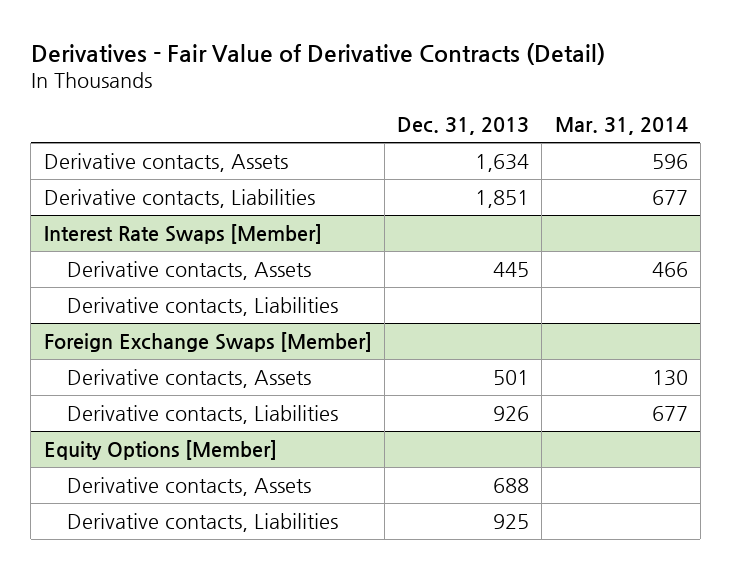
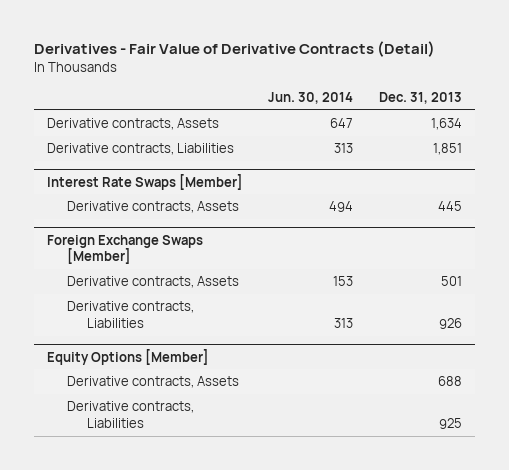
- | Dec. 31, 2013 | Mar. 31, 2014
+ | Jun. 30, 2014 | Dec. 31, 2013
- Derivative contacts, Assets | 1,634 | 596
- Derivative contacts, Liabilities | 1,851 | 677
+ Derivative contracts, Assets | 647 | 1,634
+ Derivative contracts, Liabilities | 313 | 1,851
@ Interest Rate Swaps [Member]
- Derivative contacts, Assets | 445 | 466
- Derivative contacts, Liabilities
+ Derivative contracts, Assets | 494 | 445
@ Foreign Exchange Swaps [Member]
- Derivative contacts, Assets | 501 | 130
- Derivative contacts, Liabilities | 926 | 677
+ Derivative contracts, Assets | 153 | 501
+ Derivative contracts, Liabilities | 313 | 926
@ Equity Options [Member]
- Derivative contacts, Assets | 688 |
- Derivative contacts, Liabilities | 925 |
+ Derivative contracts, Assets | | 688
+ Derivative contracts, Liabilities | | 925

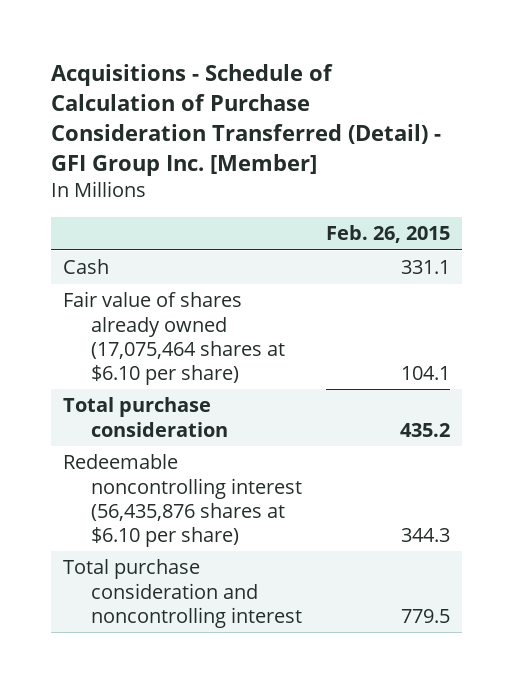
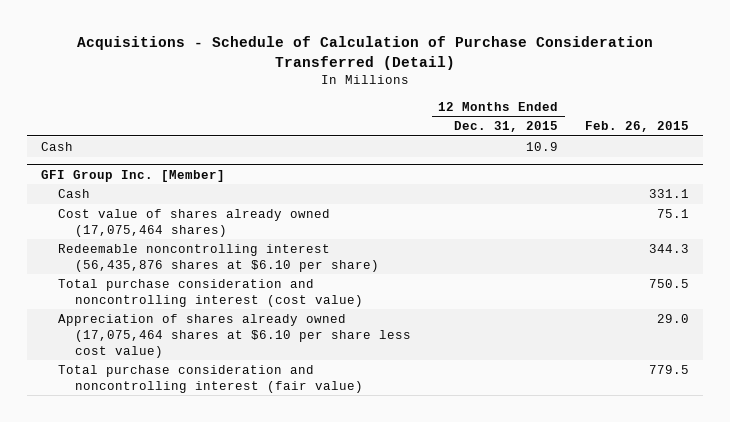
- Acquisitions - Schedule of Calculation of Purchase Consideration Transferred (Detail) - GFI Group Inc. [Member]
+ Acquisitions - Schedule of Calculation of Purchase Consideration Transferred (Detail)
- | Feb. 26, 2015
+ | 12 Months Ended Dec. 31, 2015 | Feb. 26, 2015
+ Cash | 10.9 |
+ GFI Group Inc. [Member]
- Fair value of shares already owned (17,075,464 shares at $6.10 per share) | 104.1
- Total purchase consideration | 435.2
+ Cost value of shares already owned (17,075,464 shares) | | 75.1
- Total purchase consideration and noncontrolling interest | 779.5
+ Total purchase consideration and noncontrolling interest (cost value) | | 750.5
+ Appreciation of shares already owned (17,075,464 shares at $6.10 per share less cost value) | | 29.0
+ Total purchase consideration and noncontrolling interest (fair value) | | 779.5

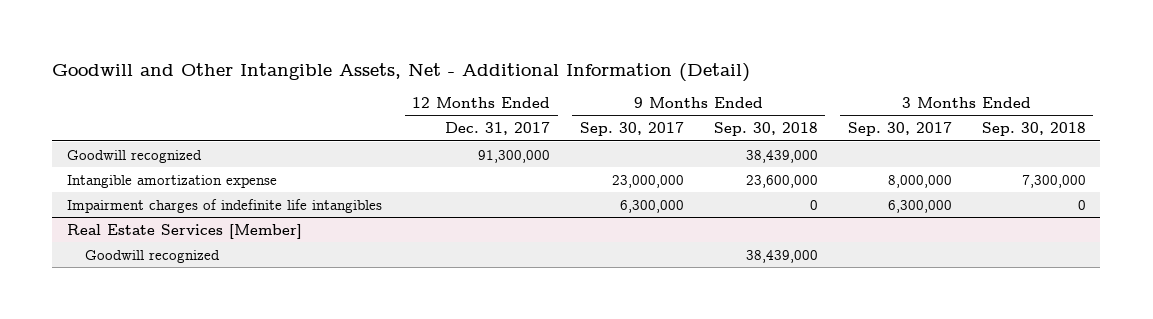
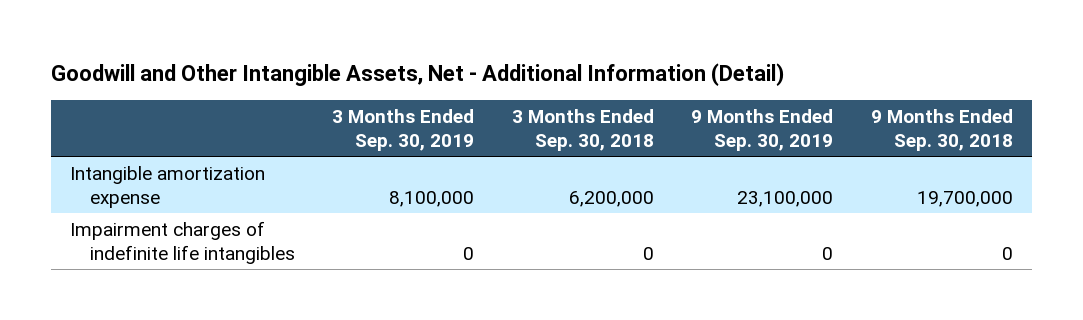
- | 12 Months Ended Dec. 31, 2017 | 9 Months Ended Sep. 30, 2017 | 9 Months Ended Sep. 30, 2018 | 3 Months Ended Sep. 30, 2017 | 3 Months Ended Sep. 30, 2018
+ | 3 Months Ended Sep. 30, 2019 | 3 Months Ended Sep. 30, 2018 | 9 Months Ended Sep. 30, 2019 | 9 Months Ended Sep. 30, 2018
- Goodwill recognized | 91,300,000 | | 38,439,000 | |
- Intangible amortization expense | | 23,000,000 | 23,600,000 | 8,000,000 | 7,300,000
+ Intangible amortization expense | 8,100,000 | 6,200,000 | 23,100,000 | 19,700,000
- Real Estate Services [Member]
- Goodwill recognized | | | 38,439,000 | |

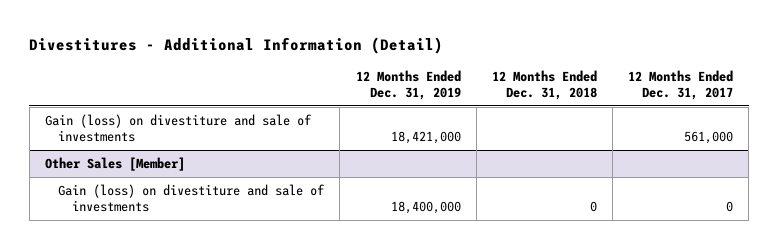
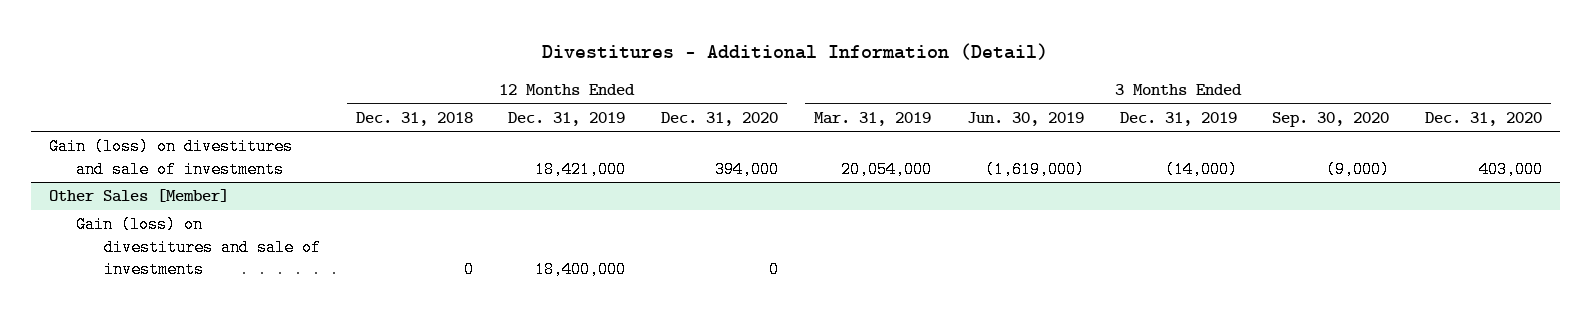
- | 12 Months Ended Dec. 31, 2019 | 12 Months Ended Dec. 31, 2018 | 12 Months Ended Dec. 31, 2017
+ | 12 Months Ended Dec. 31, 2018 | 12 Months Ended Dec. 31, 2019 | 12 Months Ended Dec. 31, 2020 | 3 Months Ended Mar. 31, 2019 | 3 Months Ended Jun. 30, 2019 | 3 Months Ended Dec. 31, 2019 | 3 Months Ended Sep. 30, 2020 | 3 Months Ended Dec. 31, 2020
- Gain (loss) on divestiture and sale of investments | 18,421,000 | | 561,000
+ Gain (loss) on divestitures and sale of investments | | 18,421,000 | 394,000 | 20,054,000 | (1,619,000) | (14,000) | (9,000) | 403,000
@ Other Sales [Member]
- Gain (loss) on divestiture and sale of investments | 18,400,000 | 0 | 0
+ Gain (loss) on divestitures and sale of investments | 0 | 18,400,000 | 0 | | | | |

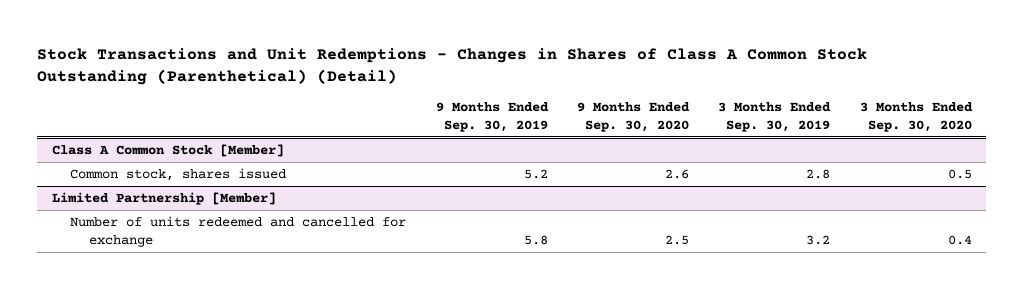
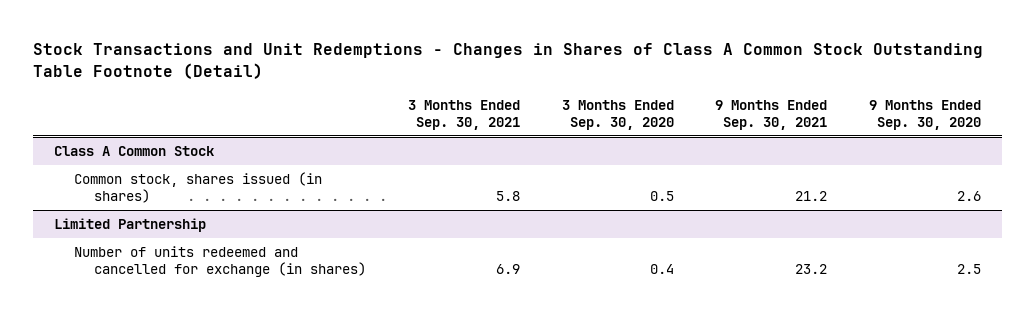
- Stock Transactions and Unit Redemptions - Changes in Shares of Class A Common Stock Outstanding (Parenthetical) (Detail)
+ Stock Transactions and Unit Redemptions - Changes in Shares of Class A Common Stock Outstanding Table Footnote (Detail)
- | 9 Months Ended Sep. 30, 2019 | 9 Months Ended Sep. 30, 2020 | 3 Months Ended Sep. 30, 2019 | 3 Months Ended Sep. 30, 2020
+ | 3 Months Ended Sep. 30, 2021 | 3 Months Ended Sep. 30, 2020 | 9 Months Ended Sep. 30, 2021 | 9 Months Ended Sep. 30, 2020
- Class A Common Stock [Member]
- Common stock, shares issued | 5.2 | 2.6 | 2.8 | 0.5
- Limited Partnership [Member]
- Number of units redeemed and cancelled for exchange | 5.8 | 2.5 | 3.2 | 0.4
+ Class A Common Stock
+ Common stock, shares issued (in shares) | 5.8 | 0.5 | 21.2 | 2.6
+ Limited Partnership
+ Number of units redeemed and cancelled for exchange (in shares) | 6.9 | 0.4 | 23.2 | 2.5

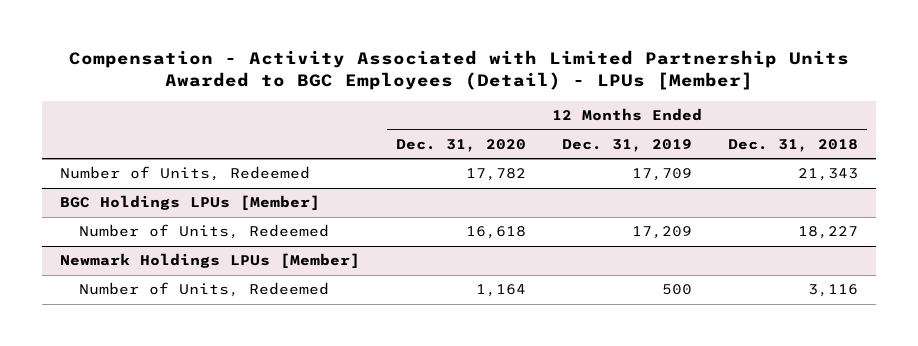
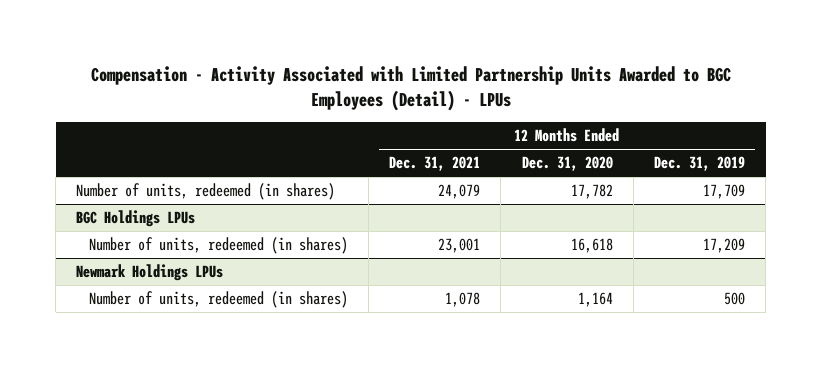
- Compensation - Activity Associated with Limited Partnership Units Awarded to BGC Employees (Detail) - LPUs [Member]
+ Compensation - Activity Associated with Limited Partnership Units Awarded to BGC Employees (Detail) - LPUs
- | 12 Months Ended Dec. 31, 2020 | 12 Months Ended Dec. 31, 2019 | 12 Months Ended Dec. 31, 2018
+ | 12 Months Ended Dec. 31, 2021 | 12 Months Ended Dec. 31, 2020 | 12 Months Ended Dec. 31, 2019
- Number of Units, Redeemed | 17,782 | 17,709 | 21,343
- BGC Holdings LPUs [Member]
- Number of Units, Redeemed | 16,618 | 17,209 | 18,227
- Newmark Holdings LPUs [Member]
- Number of Units, Redeemed | 1,164 | 500 | 3,116
+ Number of units, redeemed (in shares) | 24,079 | 17,782 | 17,709
+ BGC Holdings LPUs
+ Number of units, redeemed (in shares) | 23,001 | 16,618 | 17,209
+ Newmark Holdings LPUs
+ Number of units, redeemed (in shares) | 1,078 | 1,164 | 500

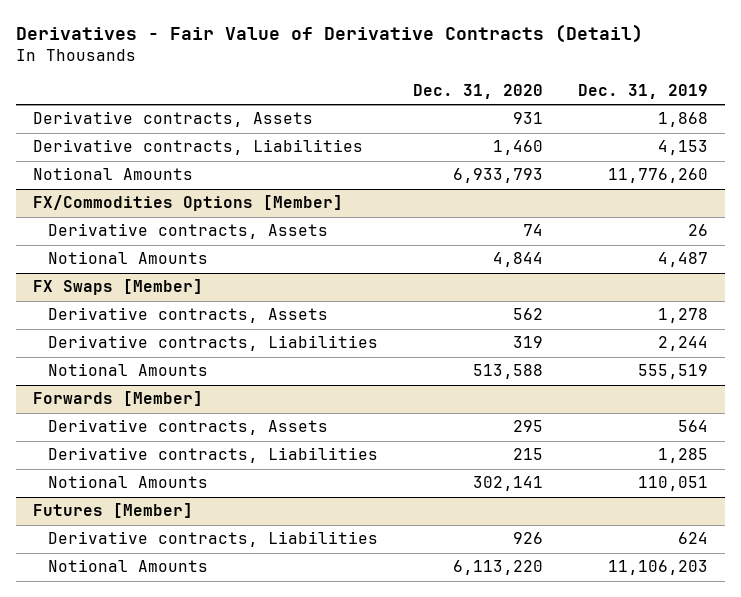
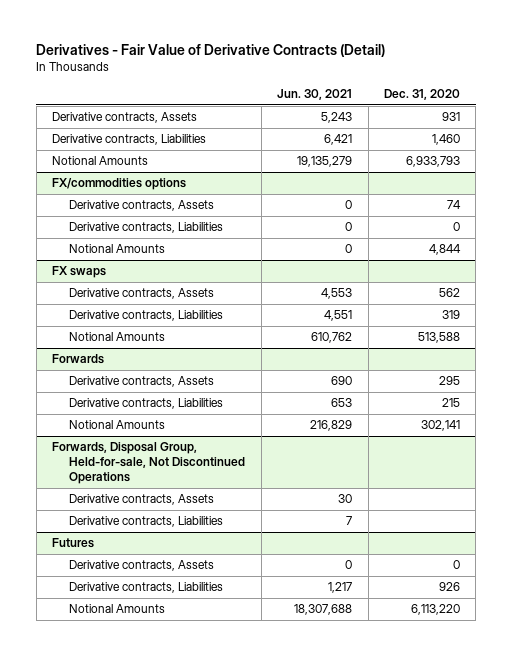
- | Dec. 31, 2020 | Dec. 31, 2019
+ | Jun. 30, 2021 | Dec. 31, 2020
- FX/Commodities Options [Member]
+ FX/commodities options
+ Derivative contracts, Liabilities | 0 | 0
- FX Swaps [Member]
+ FX swaps
- Forwards [Member]
+ Forwards
- Futures [Member]
+ Forwards, Disposal Group, Held-for-sale, Not Discontinued Operations
+ Derivative contracts, Assets | 30 |
+ Derivative contracts, Liabilities | 7 |
+ Futures
+ Derivative contracts, Assets | 0 | 0

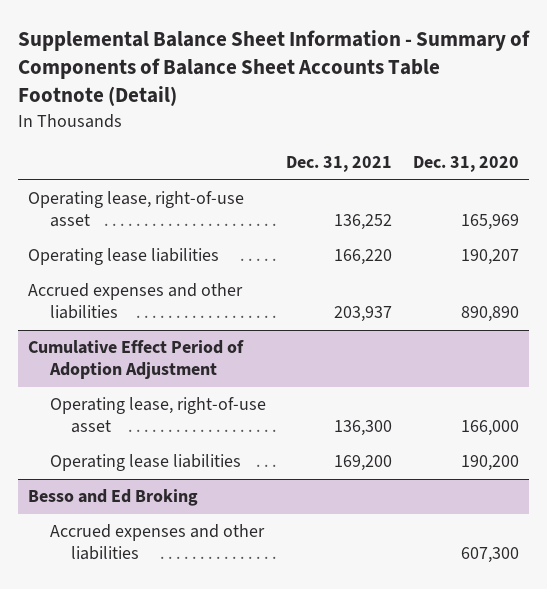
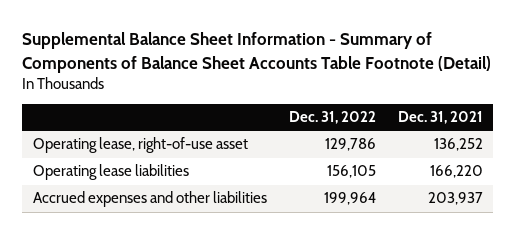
- | Dec. 31, 2021 | Dec. 31, 2020
+ | Dec. 31, 2022 | Dec. 31, 2021
- Cumulative Effect Period of Adoption Adjustment
- Operating lease, right-of-use asset | 136,300 | 166,000
- Operating lease liabilities | 169,200 | 190,200
- Besso and Ed Broking
- Accrued expenses and other liabilities | | 607,300

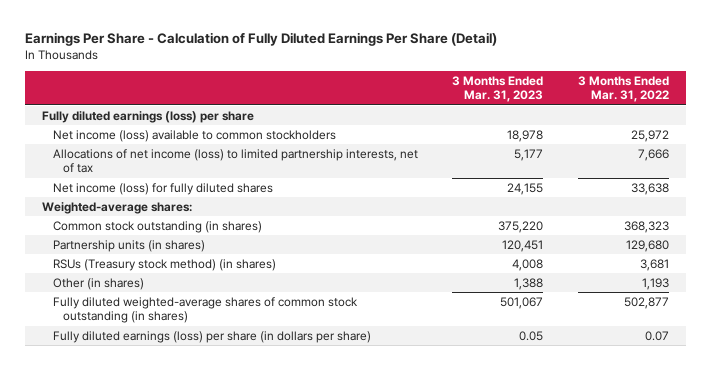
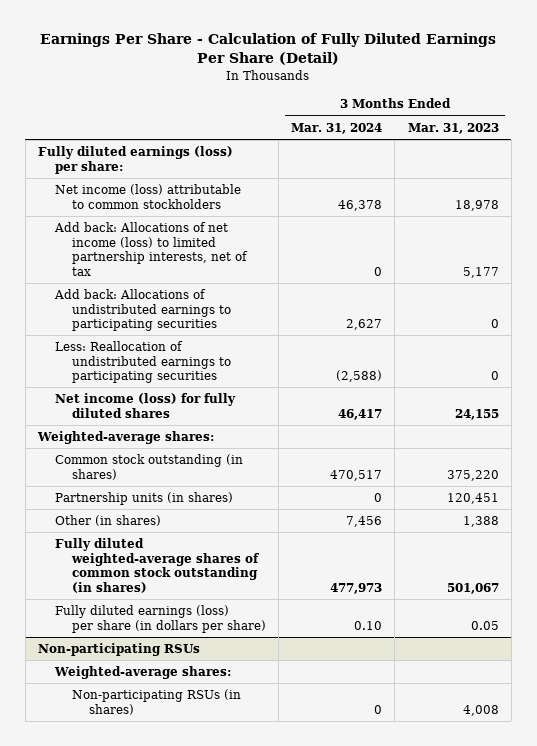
- | 3 Months Ended Mar. 31, 2023 | 3 Months Ended Mar. 31, 2022
+ | 3 Months Ended Mar. 31, 2024 | 3 Months Ended Mar. 31, 2023
- Fully diluted earnings (loss) per share
- Net income (loss) available to common stockholders | 18,978 | 25,972
- Allocations of net income (loss) to limited partnership interests, net of tax | 5,177 | 7,666
+ Fully diluted earnings (loss) per share:
+ Net income (loss) attributable to common stockholders | 46,378 | 18,978
+ Add back: Allocations of net income (loss) to limited partnership interests, net of tax | 0 | 5,177
+ Add back: Allocations of undistributed earnings to participating securities | 2,627 | 0
+ Less: Reallocation of undistributed earnings to participating securities | (2,588) | 0
- RSUs (Treasury stock method) (in shares) | 4,008 | 3,681
+ Non-participating RSUs
+ Weighted-average shares:
+ Non-participating RSUs (in shares) | 0 | 4,008

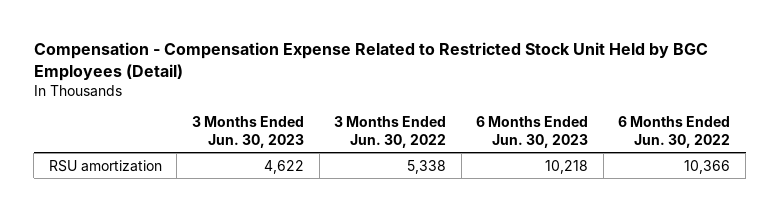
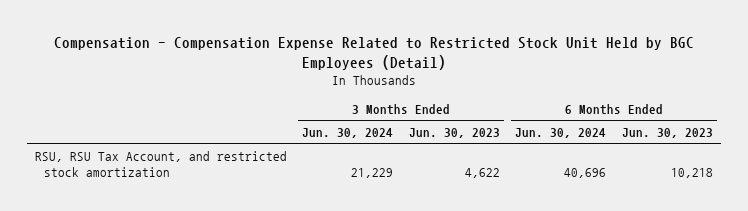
- | 3 Months Ended Jun. 30, 2023 | 3 Months Ended Jun. 30, 2022 | 6 Months Ended Jun. 30, 2023 | 6 Months Ended Jun. 30, 2022
+ | 3 Months Ended Jun. 30, 2024 | 3 Months Ended Jun. 30, 2023 | 6 Months Ended Jun. 30, 2024 | 6 Months Ended Jun. 30, 2023
- RSU amortization | 4,622 | 5,338 | 10,218 | 10,366
+ RSU, RSU Tax Account, and restricted stock amortization | 21,229 | 4,622 | 40,696 | 10,218

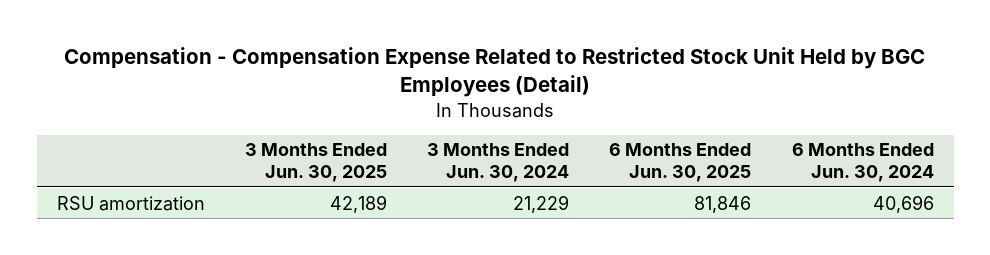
- | 3 Months Ended Jun. 30, 2024 | 3 Months Ended Jun. 30, 2023 | 6 Months Ended Jun. 30, 2024 | 6 Months Ended Jun. 30, 2023
+ | 3 Months Ended Jun. 30, 2025 | 3 Months Ended Jun. 30, 2024 | 6 Months Ended Jun. 30, 2025 | 6 Months Ended Jun. 30, 2024
- RSU, RSU Tax Account, and restricted stock amortization | 21,229 | 4,622 | 40,696 | 10,218
+ RSU amortization | 42,189 | 21,229 | 81,846 | 40,696

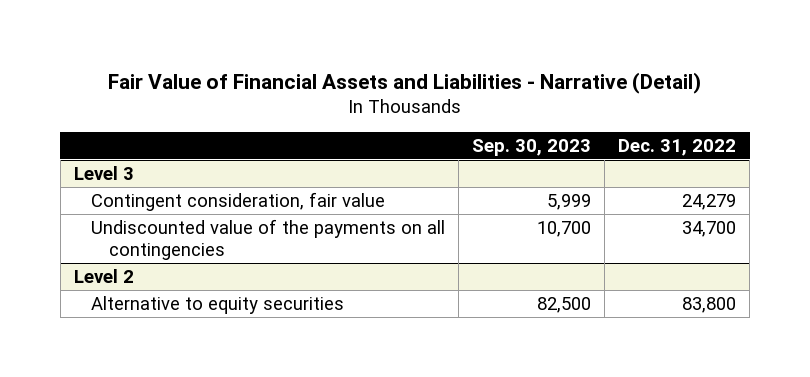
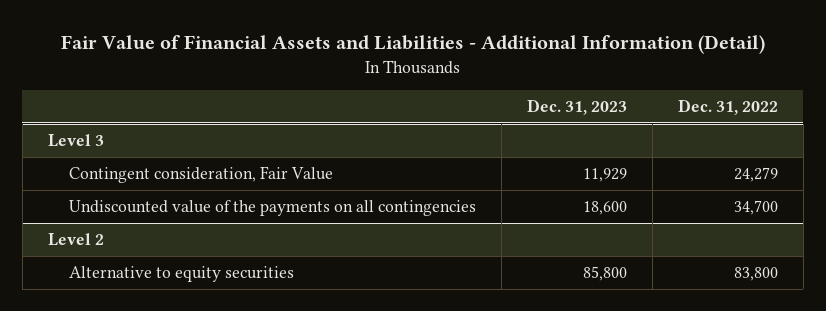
- Fair Value of Financial Assets and Liabilities - Narrative (Detail)
+ Fair Value of Financial Assets and Liabilities - Additional Information (Detail)
- | Sep. 30, 2023 | Dec. 31, 2022
+ | Dec. 31, 2023 | Dec. 31, 2022
@ Level 3
- Contingent consideration, fair value | 5,999 | 24,279
+ Contingent consideration, Fair Value | 11,929 | 24,279

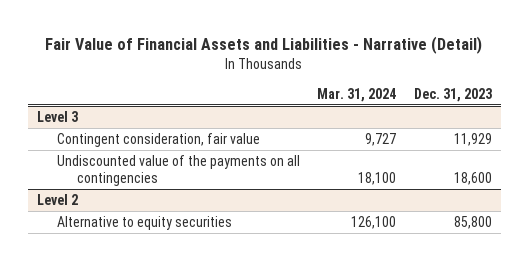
- Fair Value of Financial Assets and Liabilities - Additional Information (Detail)
+ Fair Value of Financial Assets and Liabilities - Narrative (Detail)
- | Dec. 31, 2023 | Dec. 31, 2022
+ | Mar. 31, 2024 | Dec. 31, 2023
@ Level 3
- Contingent consideration, Fair Value | 11,929 | 24,279
+ Contingent consideration, fair value | 9,727 | 11,929

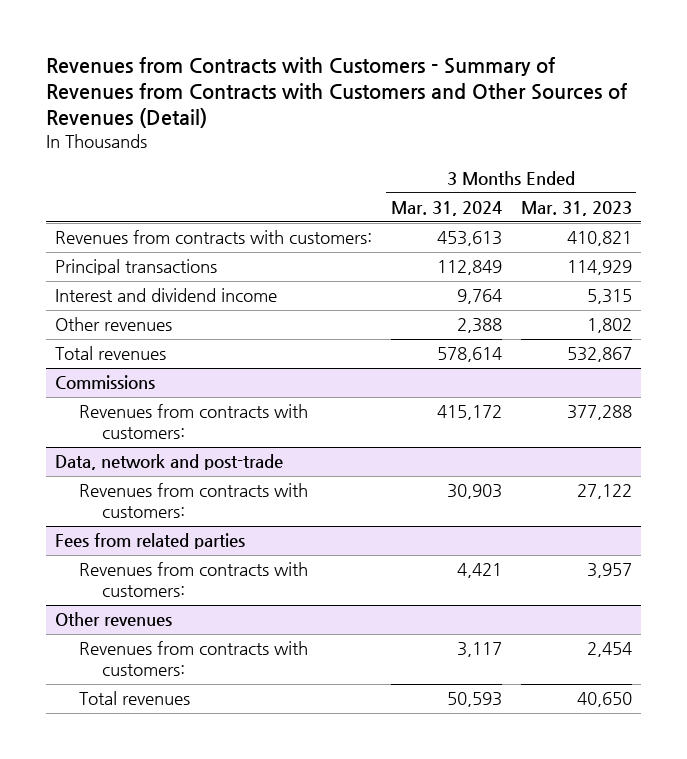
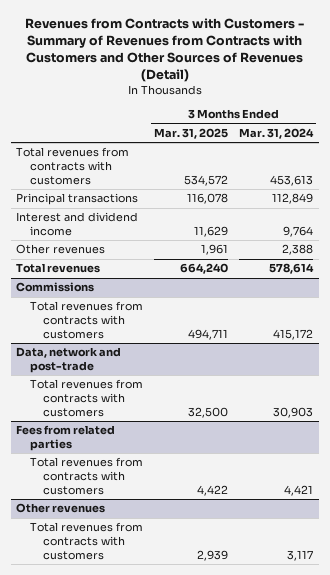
- | 3 Months Ended Mar. 31, 2024 | 3 Months Ended Mar. 31, 2023
+ | 3 Months Ended Mar. 31, 2025 | 3 Months Ended Mar. 31, 2024
- Revenues from contracts with customers: | 453,613 | 410,821
+ Total revenues from contracts with customers | 534,572 | 453,613
@ Commissions
- Revenues from contracts with customers: | 415,172 | 377,288
+ Total revenues from contracts with customers | 494,711 | 415,172
@ Data, network and post-trade
- Revenues from contracts with customers: | 30,903 | 27,122
+ Total revenues from contracts with customers | 32,500 | 30,903
@ Fees from related parties
- Revenues from contracts with customers: | 4,421 | 3,957
+ Total revenues from contracts with customers | 4,422 | 4,421
@ Other revenues
- Revenues from contracts with customers: | 3,117 | 2,454
- Total revenues | 50,593 | 40,650
+ Total revenues from contracts with customers | 2,939 | 3,117

